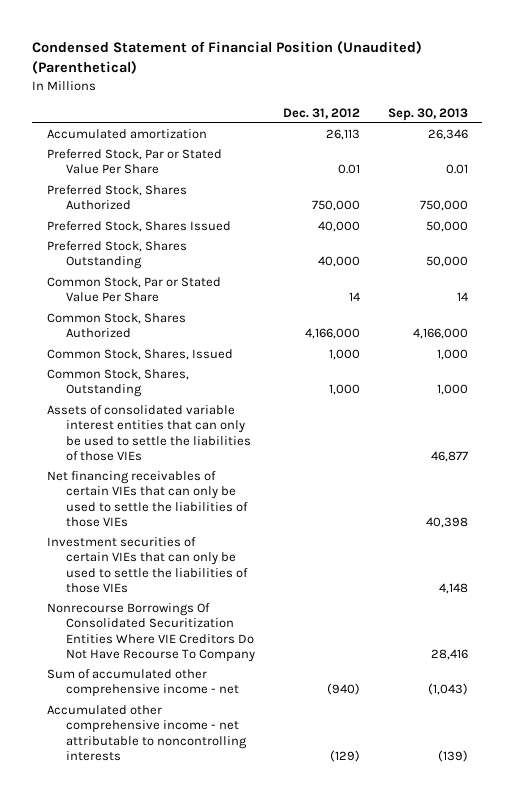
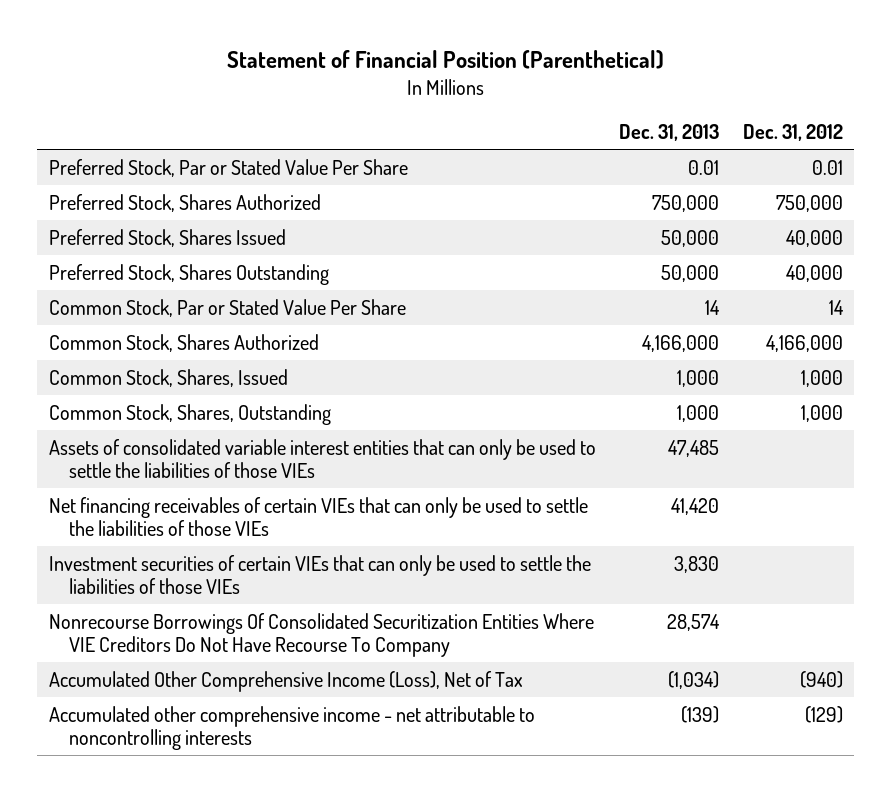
- Condensed Statement of Financial Position (Unaudited) (Parenthetical)
+ Statement of Financial Position (Parenthetical)
- | Dec. 31, 2012 | Sep. 30, 2013
+ | Dec. 31, 2013 | Dec. 31, 2012
- Accumulated amortization | 26,113 | 26,346
- Sum of accumulated other comprehensive income - net | (940) | (1,043)
+ Accumulated Other Comprehensive Income (Loss), Net of Tax | (1,034) | (940)

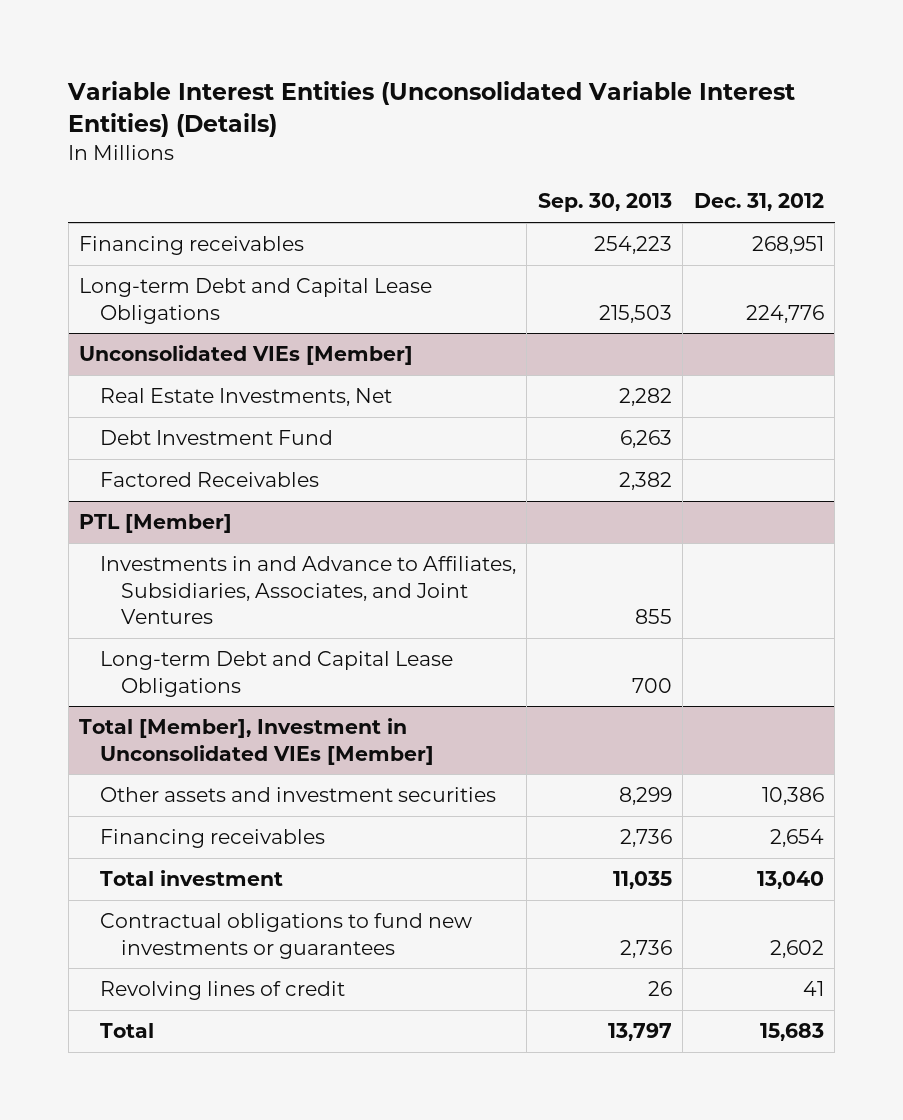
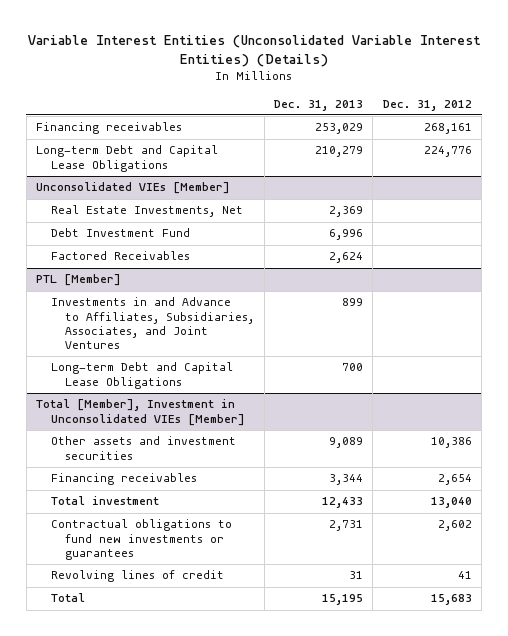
- | Sep. 30, 2013 | Dec. 31, 2012
+ | Dec. 31, 2013 | Dec. 31, 2012
- Financing receivables | 254,223 | 268,951
+ Financing receivables | 253,029 | 268,161

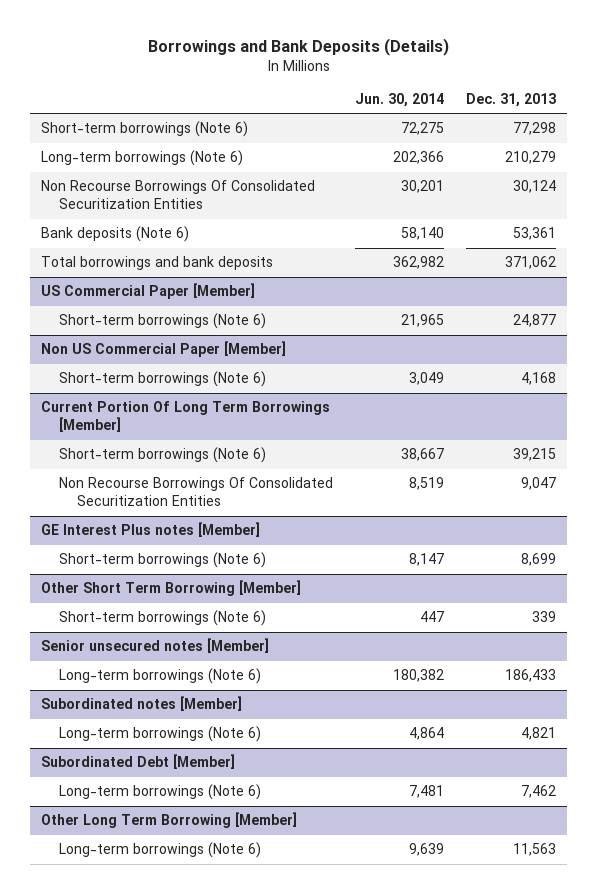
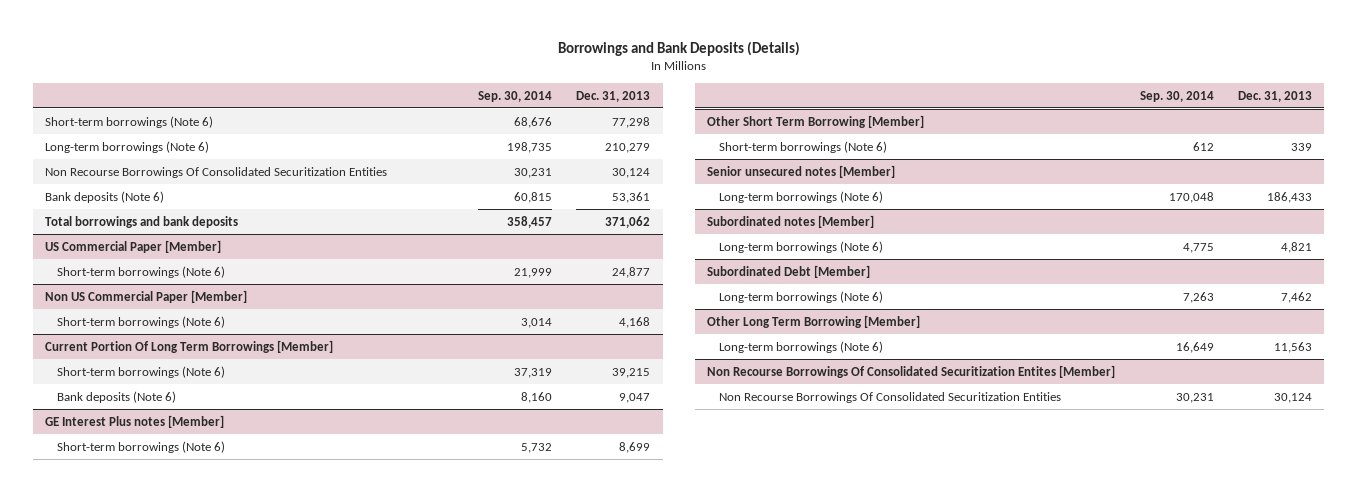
- | Jun. 30, 2014 | Dec. 31, 2013
+ | Sep. 30, 2014 | Dec. 31, 2013
@ Current Portion Of Long Term Borrowings [Member]
- Non Recourse Borrowings Of Consolidated Securitization Entities | 8,519 | 9,047
+ Bank deposits (Note 6) | 8,160 | 9,047
+ Non Recourse Borrowings Of Consolidated Securitization Entites [Member]
+ Non Recourse Borrowings Of Consolidated Securitization Entities | 30,231 | 30,124

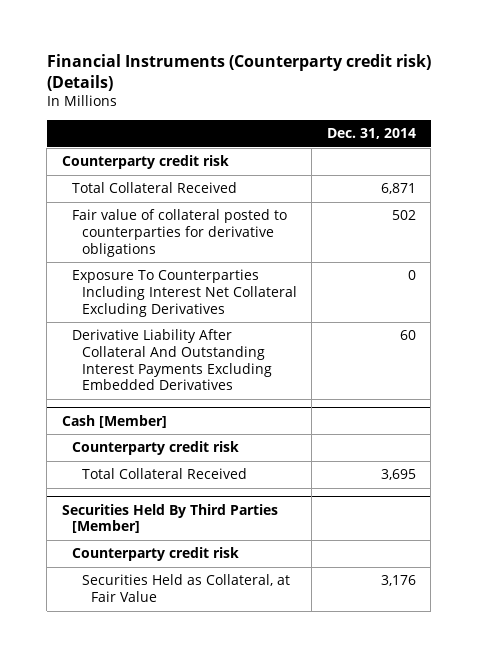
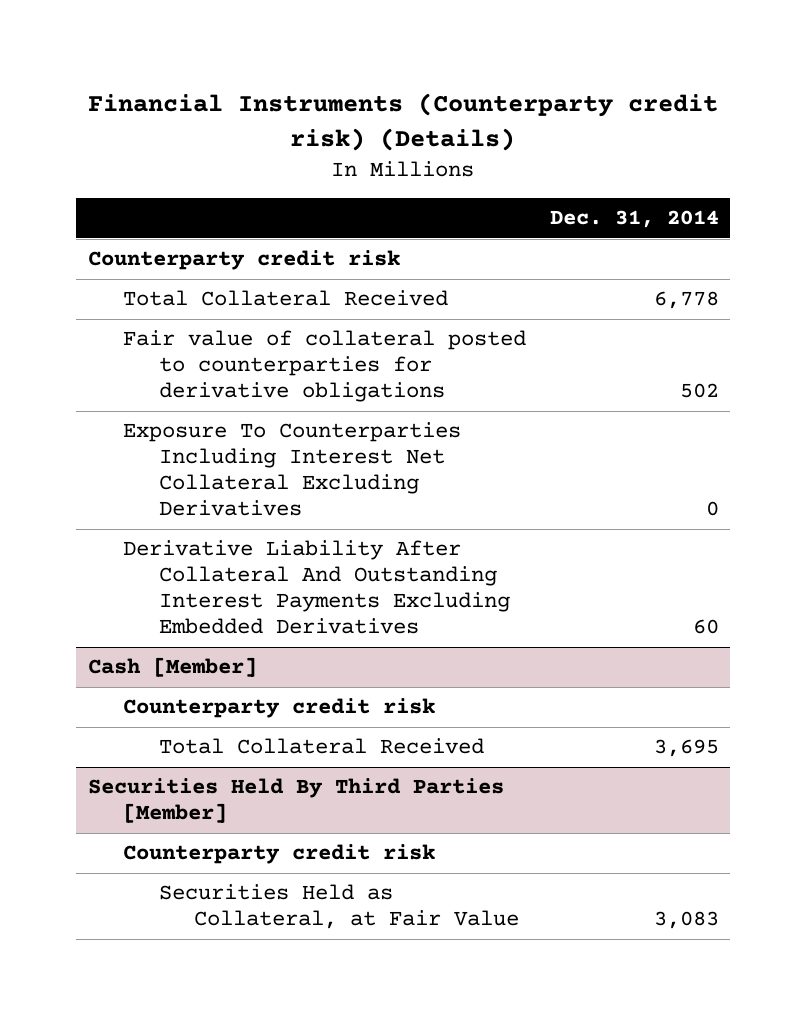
- Total Collateral Received | 6,871
+ Total Collateral Received | 6,778
@ Securities Held By Third Parties [Member]
- Securities Held as Collateral, at Fair Value | 3,176
+ Securities Held as Collateral, at Fair Value | 3,083

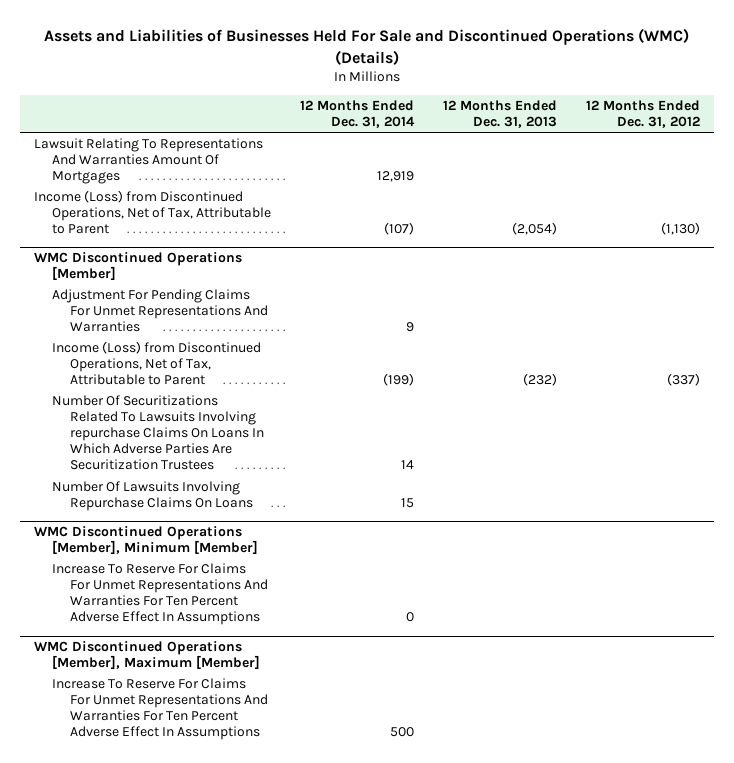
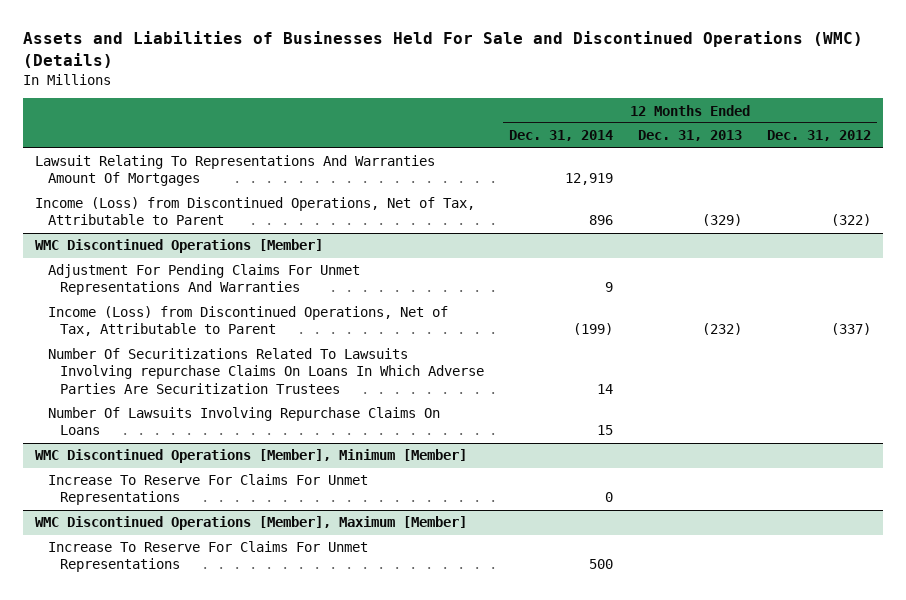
- Income (Loss) from Discontinued Operations, Net of Tax, Attributable to Parent | (107) | (2,054) | (1,130)
+ Income (Loss) from Discontinued Operations, Net of Tax, Attributable to Parent | 896 | (329) | (322)
@ WMC Discontinued Operations [Member], Minimum [Member]
- Increase To Reserve For Claims For Unmet Representations And Warranties For Ten Percent Adverse Effect In Assumptions | 0 | |
+ Increase To Reserve For Claims For Unmet Representations | 0 | |
@ WMC Discontinued Operations [Member], Maximum [Member]
- Increase To Reserve For Claims For Unmet Representations And Warranties For Ten Percent Adverse Effect In Assumptions | 500 | |
+ Increase To Reserve For Claims For Unmet Representations | 500 | |

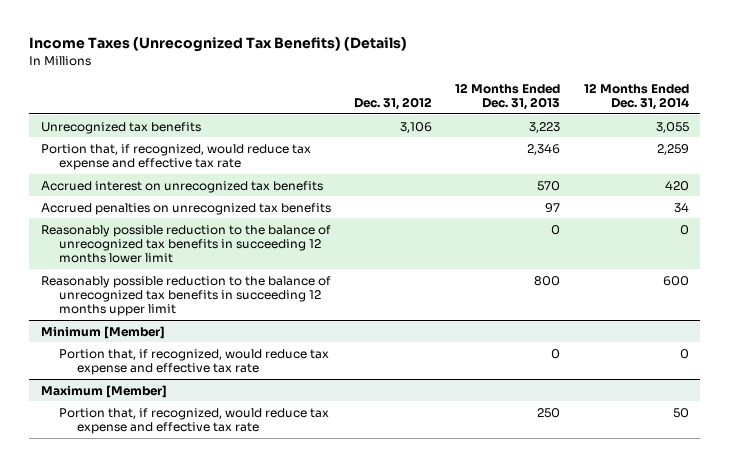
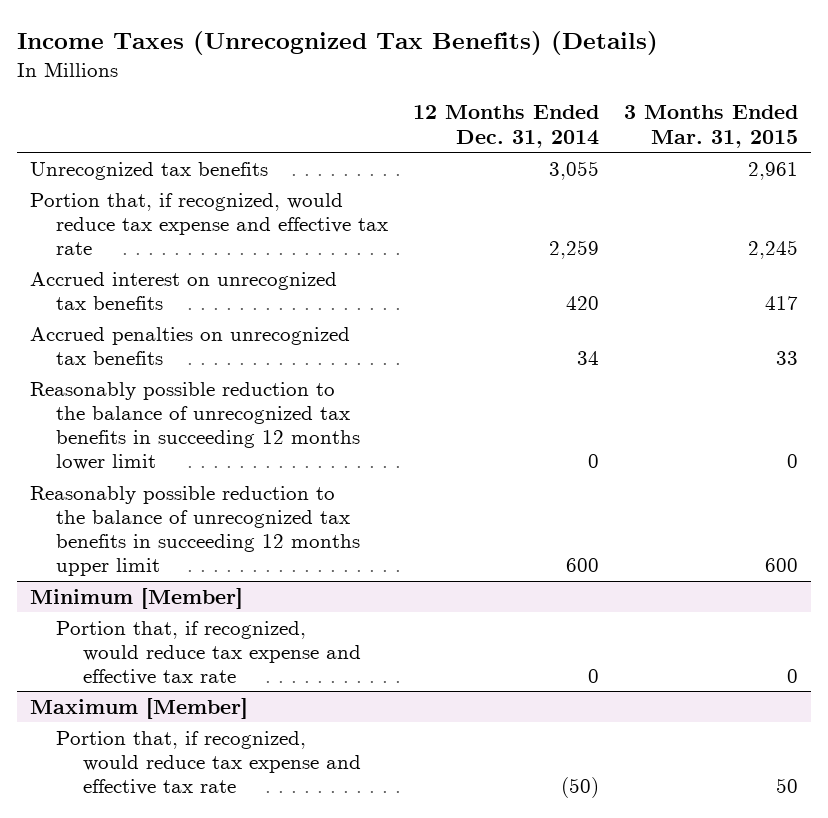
- | Dec. 31, 2012 | 12 Months Ended Dec. 31, 2013 | 12 Months Ended Dec. 31, 2014
+ | 12 Months Ended Dec. 31, 2014 | 3 Months Ended Mar. 31, 2015
@ Maximum [Member]
- Portion that, if recognized, would reduce tax expense and effective tax rate | | 250 | 50
+ Portion that, if recognized, would reduce tax expense and effective tax rate | (50) | 50

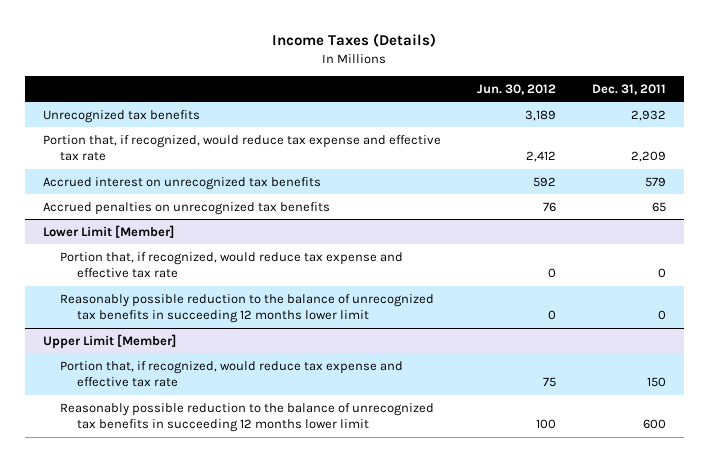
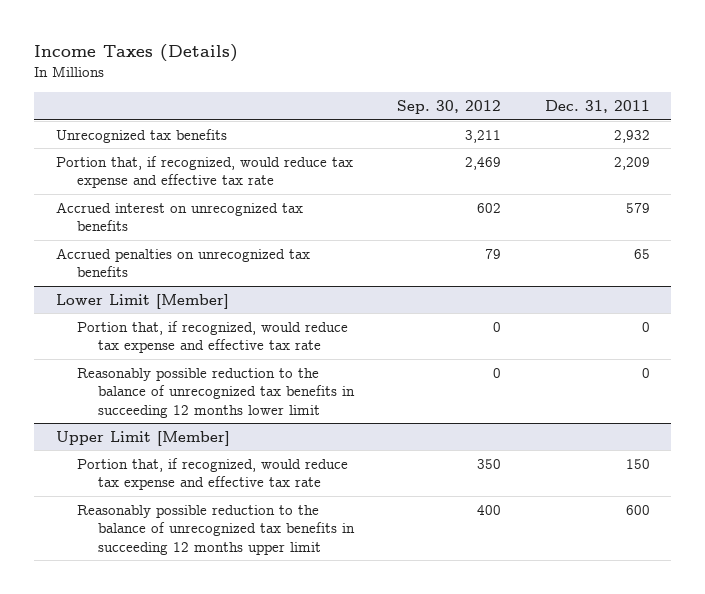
- | Jun. 30, 2012 | Dec. 31, 2011
+ | Sep. 30, 2012 | Dec. 31, 2011
@ Upper Limit [Member]
- Reasonably possible reduction to the balance of unrecognized tax benefits in succeeding 12 months lower limit | 100 | 600
+ Reasonably possible reduction to the balance of unrecognized tax benefits in succeeding 12 months upper limit | 400 | 600

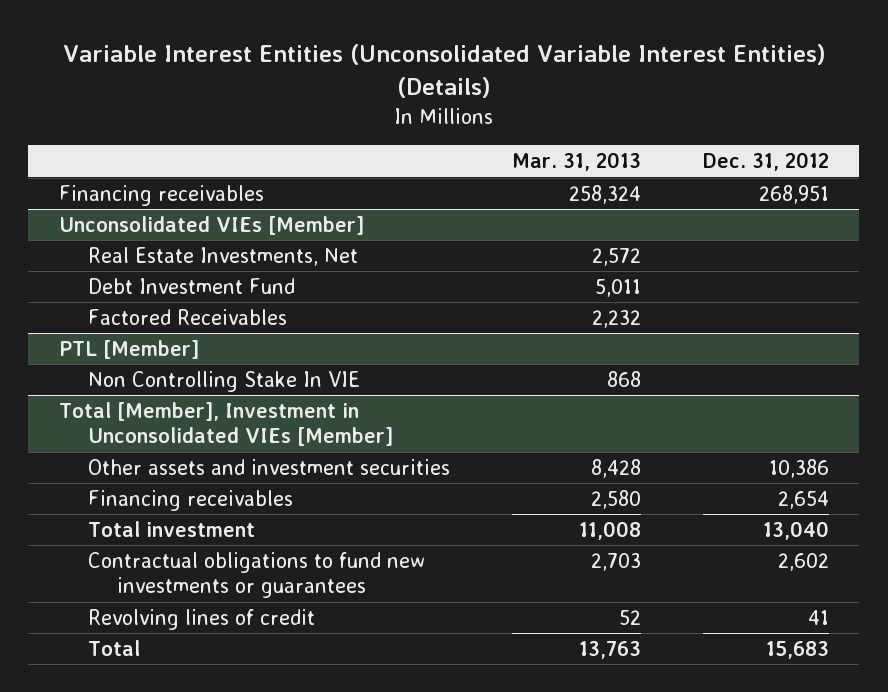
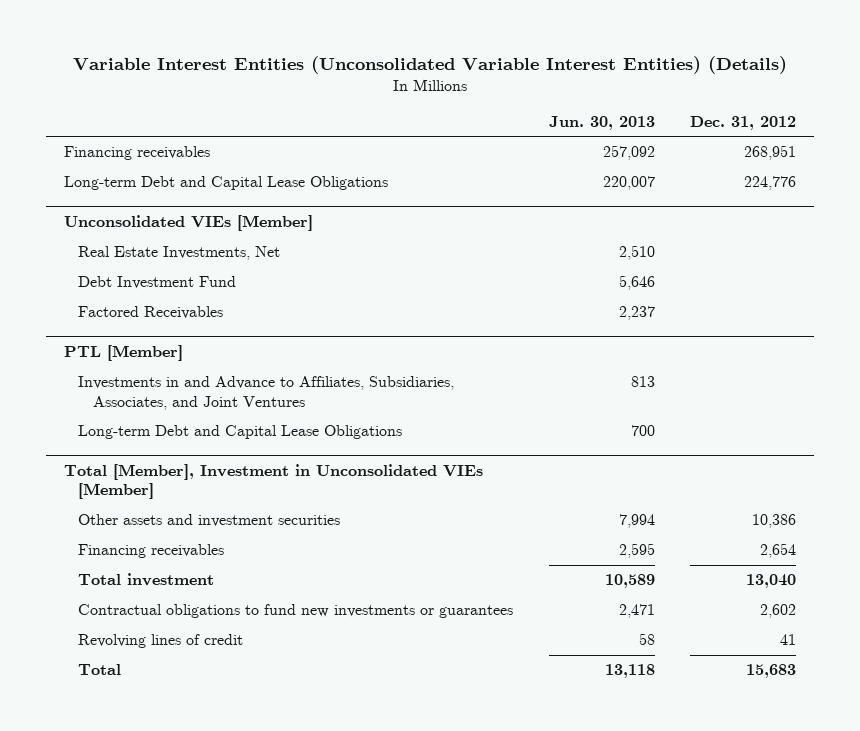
- | Mar. 31, 2013 | Dec. 31, 2012
+ | Jun. 30, 2013 | Dec. 31, 2012
+ Long-term Debt and Capital Lease Obligations | 220,007 | 224,776
@ PTL [Member]
- Non Controlling Stake In VIE | 868 |
+ Investments in and Advance to Affiliates, Subsidiaries, Associates, and Joint Ventures | 813 |
+ Long-term Debt and Capital Lease Obligations | 700 |

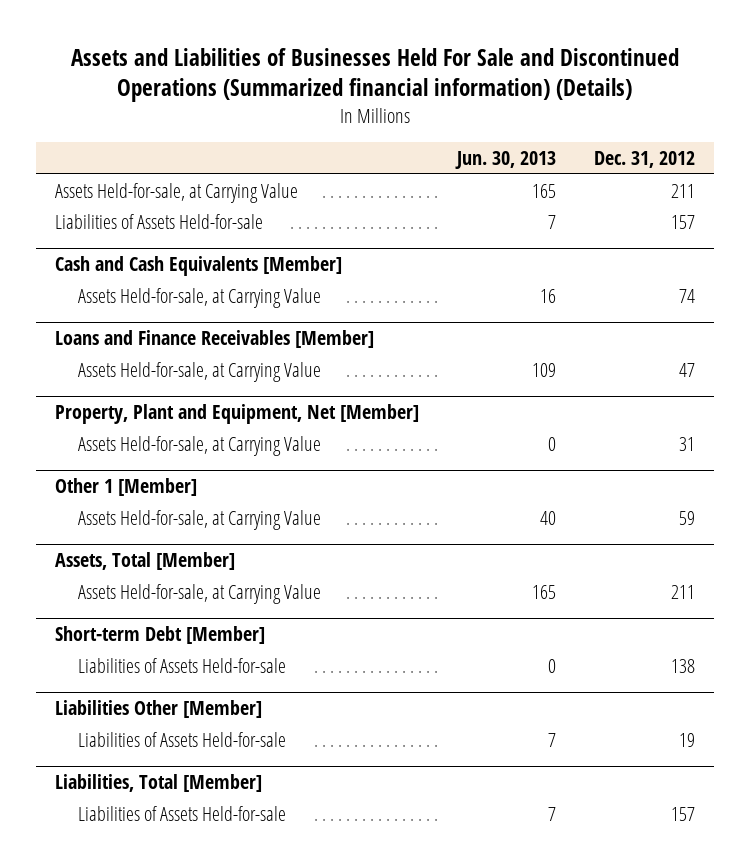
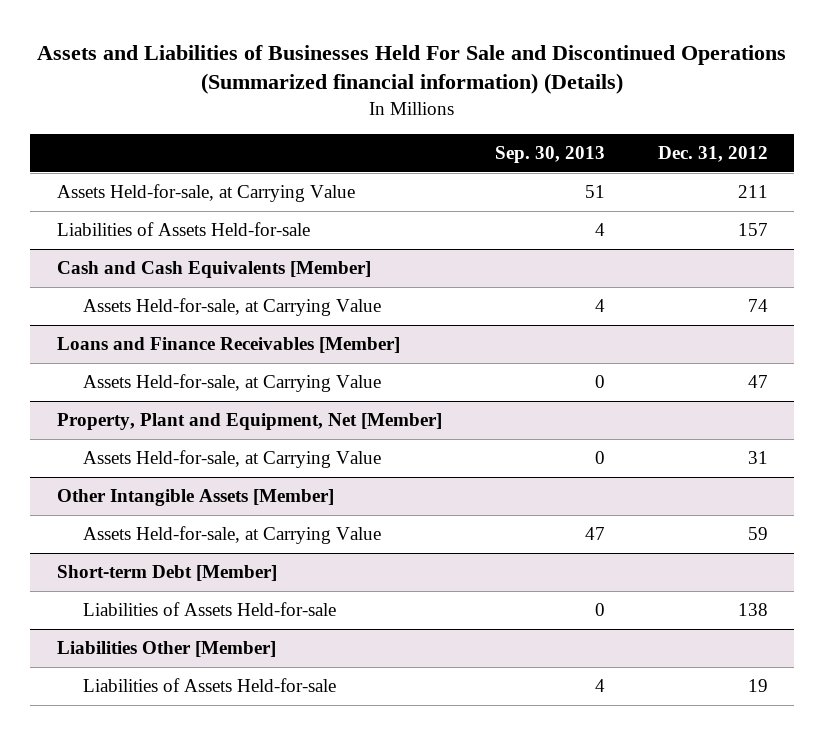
- | Jun. 30, 2013 | Dec. 31, 2012
+ | Sep. 30, 2013 | Dec. 31, 2012
- Other 1 [Member]
+ Other Intangible Assets [Member]
- Assets, Total [Member]
- Assets Held-for-sale, at Carrying Value | 165 | 211
- Liabilities, Total [Member]
- Liabilities of Assets Held-for-sale | 7 | 157

